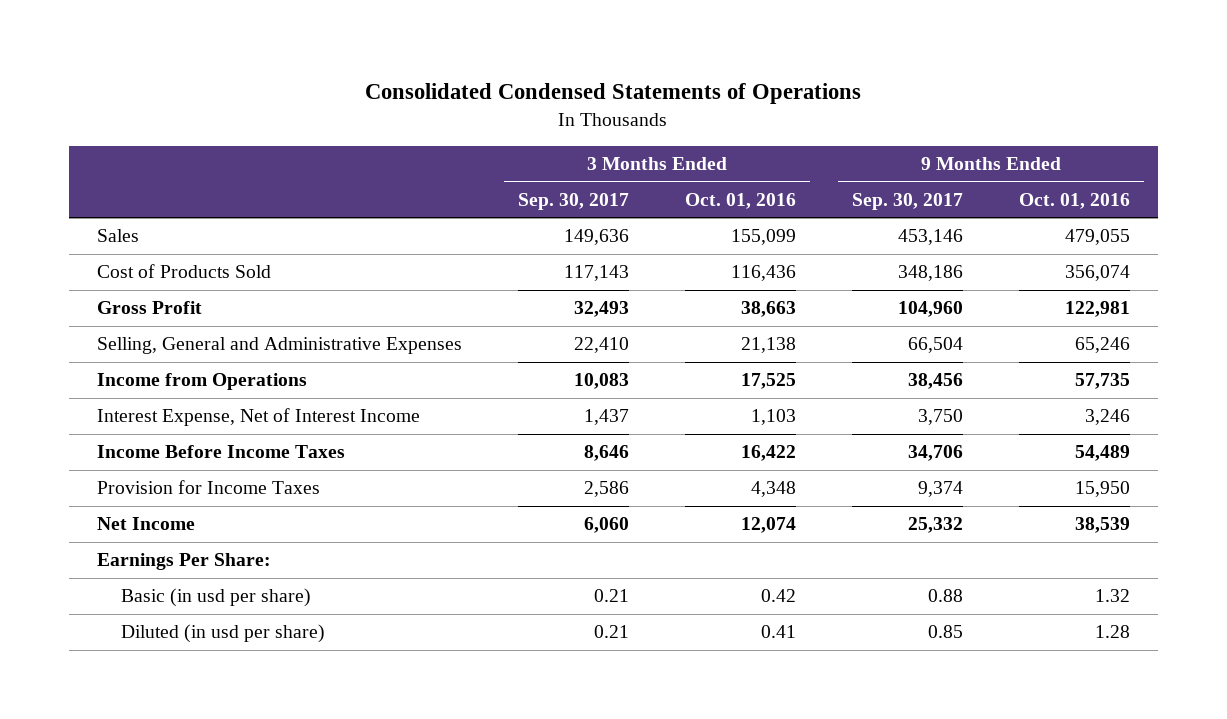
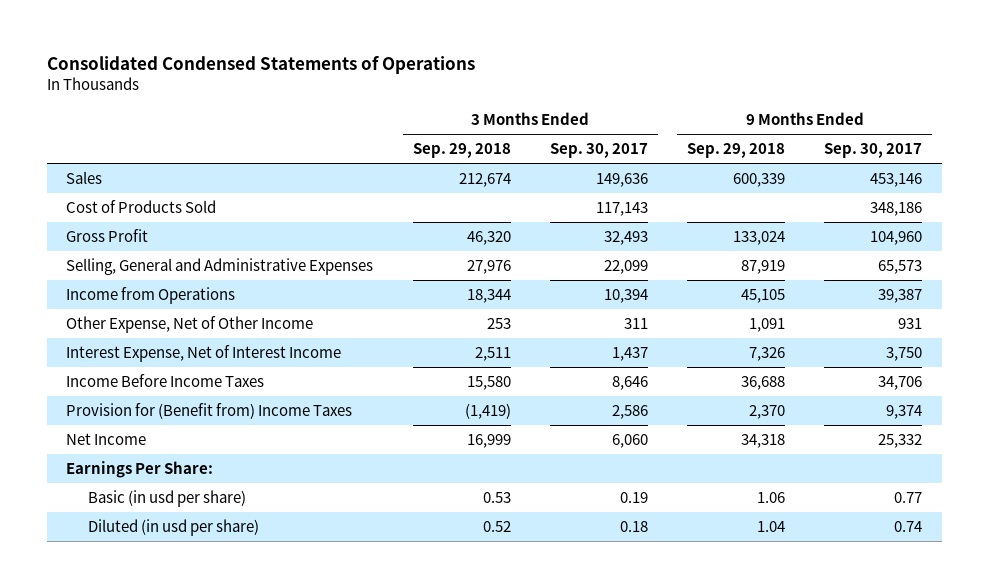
- | 3 Months Ended Sep. 30, 2017 | 3 Months Ended Oct. 01, 2016 | 9 Months Ended Sep. 30, 2017 | 9 Months Ended Oct. 01, 2016
+ | 3 Months Ended Sep. 29, 2018 | 3 Months Ended Sep. 30, 2017 | 9 Months Ended Sep. 29, 2018 | 9 Months Ended Sep. 30, 2017
- Selling, General and Administrative Expenses | 22,410 | 21,138 | 66,504 | 65,246
- Income from Operations | 10,083 | 17,525 | 38,456 | 57,735
+ Selling, General and Administrative Expenses | 27,976 | 22,099 | 87,919 | 65,573
+ Income from Operations | 18,344 | 10,394 | 45,105 | 39,387
+ Other Expense, Net of Other Income | 253 | 311 | 1,091 | 931
- Provision for Income Taxes | 2,586 | 4,348 | 9,374 | 15,950
+ Provision for (Benefit from) Income Taxes | (1,419) | 2,586 | 2,370 | 9,374
- Basic (in usd per share) | 0.21 | 0.42 | 0.88 | 1.32
- Diluted (in usd per share) | 0.21 | 0.41 | 0.85 | 1.28
+ Basic (in usd per share) | 0.53 | 0.19 | 1.06 | 0.77
+ Diluted (in usd per share) | 0.52 | 0.18 | 1.04 | 0.74

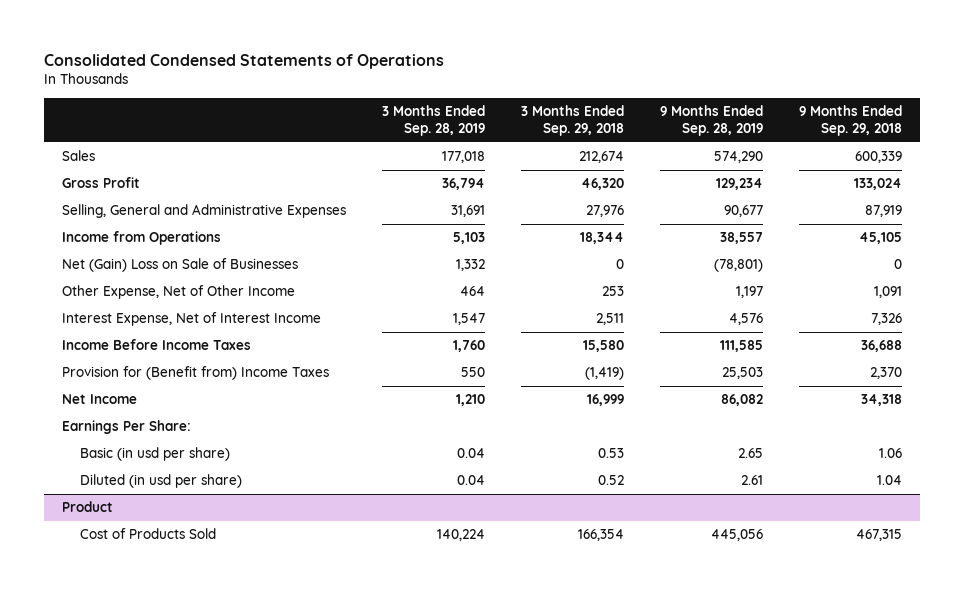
- | 3 Months Ended Sep. 29, 2018 | 3 Months Ended Sep. 30, 2017 | 9 Months Ended Sep. 29, 2018 | 9 Months Ended Sep. 30, 2017
+ | 3 Months Ended Sep. 28, 2019 | 3 Months Ended Sep. 29, 2018 | 9 Months Ended Sep. 28, 2019 | 9 Months Ended Sep. 29, 2018
- Cost of Products Sold | | 117,143 | | 348,186
+ Net (Gain) Loss on Sale of Businesses | 1,332 | 0 | (78,801) | 0
+ Product
+ Cost of Products Sold | 140,224 | 166,354 | 445,056 | 467,315

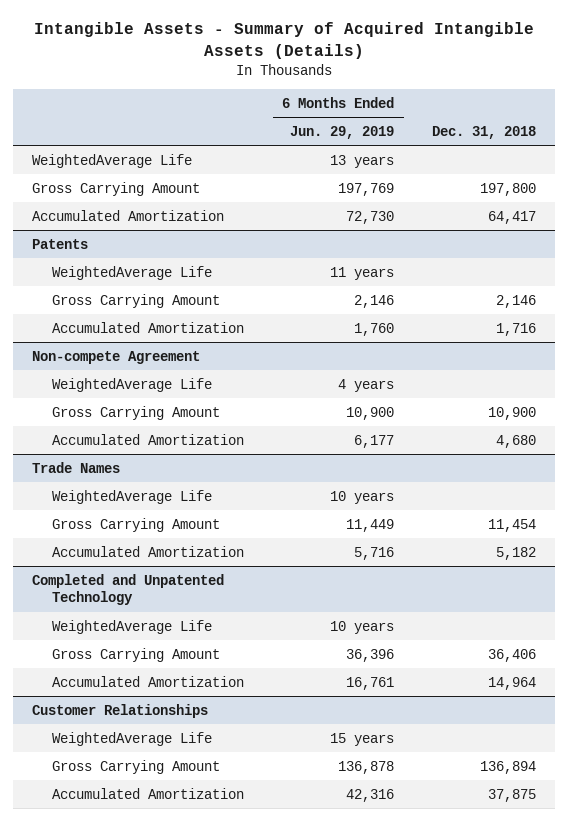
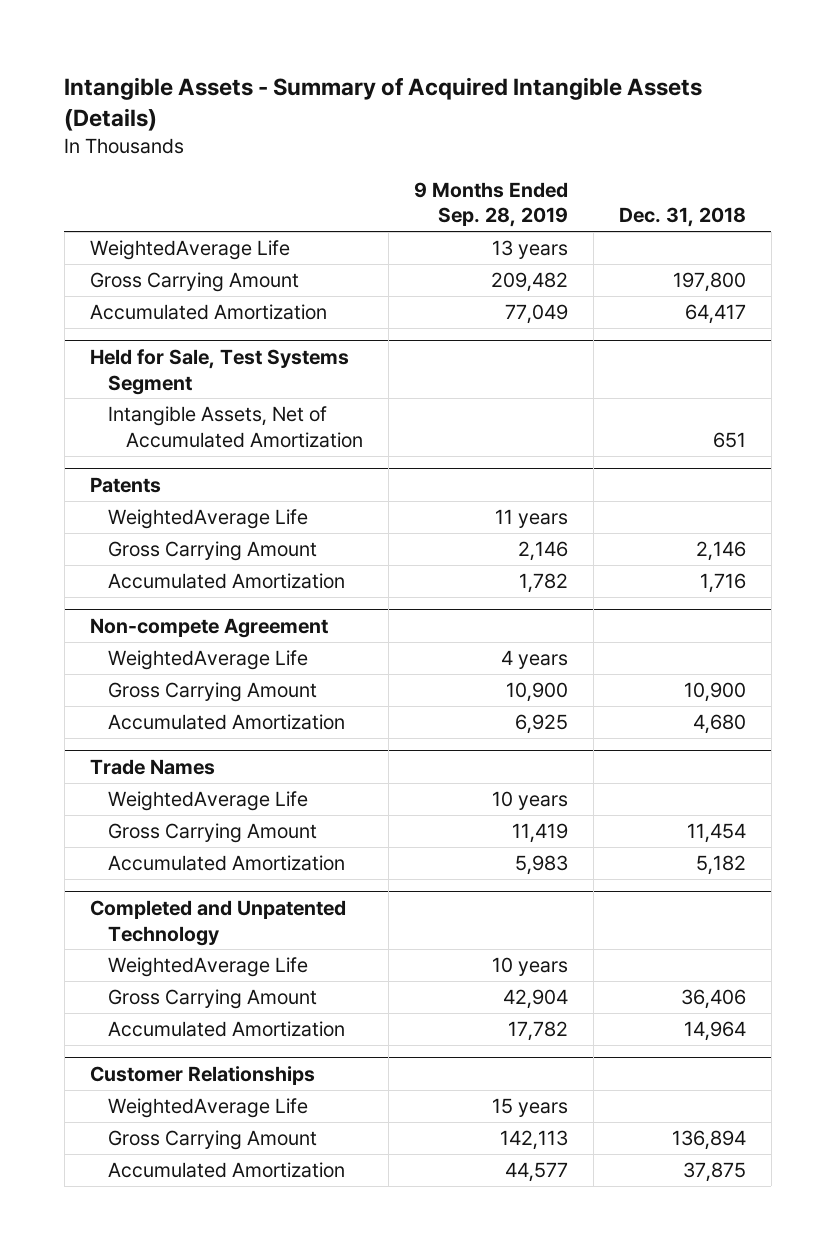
- | 6 Months Ended Jun. 29, 2019 | Dec. 31, 2018
+ | 9 Months Ended Sep. 28, 2019 | Dec. 31, 2018
+ Held for Sale, Test Systems Segment
+ Intangible Assets, Net of Accumulated Amortization | | 651

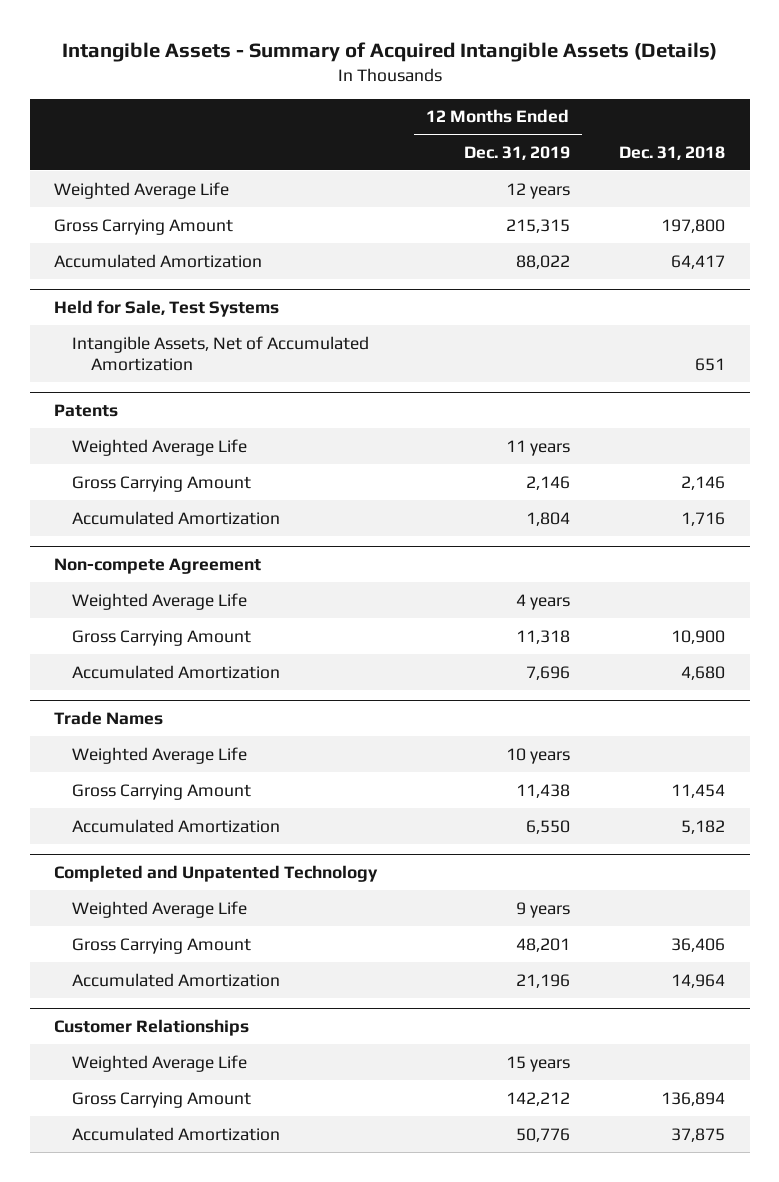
- | 9 Months Ended Sep. 28, 2019 | Dec. 31, 2018
+ | 12 Months Ended Dec. 31, 2019 | Dec. 31, 2018
- WeightedAverage Life | 13 years |
+ Weighted Average Life | 12 years |
- Held for Sale, Test Systems Segment
+ Held for Sale, Test Systems
@ Patents
- WeightedAverage Life | 11 years |
+ Weighted Average Life | 11 years |
@ Non-compete Agreement
- WeightedAverage Life | 4 years |
+ Weighted Average Life | 4 years |
@ Trade Names
- WeightedAverage Life | 10 years |
+ Weighted Average Life | 10 years |
@ Completed and Unpatented Technology
- WeightedAverage Life | 10 years |
+ Weighted Average Life | 9 years |
@ Customer Relationships
- WeightedAverage Life | 15 years |
+ Weighted Average Life | 15 years |

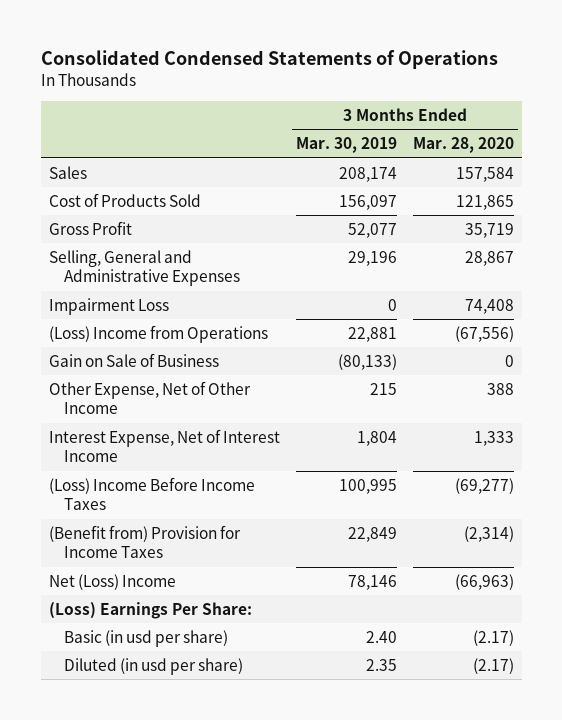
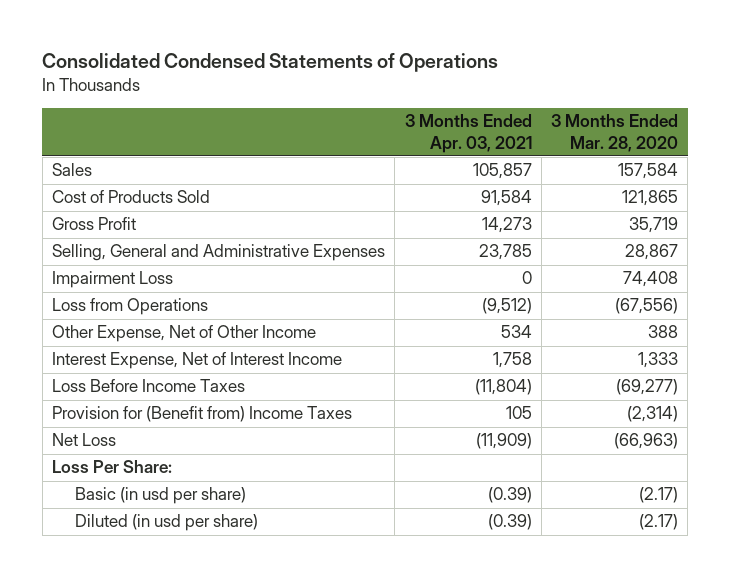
- | 3 Months Ended Mar. 30, 2019 | 3 Months Ended Mar. 28, 2020
+ | 3 Months Ended Apr. 03, 2021 | 3 Months Ended Mar. 28, 2020
- (Loss) Income from Operations | 22,881 | (67,556)
- Gain on Sale of Business | (80,133) | 0
+ Loss from Operations | (9,512) | (67,556)
- (Loss) Income Before Income Taxes | 100,995 | (69,277)
- (Benefit from) Provision for Income Taxes | 22,849 | (2,314)
- Net (Loss) Income | 78,146 | (66,963)
- (Loss) Earnings Per Share:
+ Loss Before Income Taxes | (11,804) | (69,277)
+ Provision for (Benefit from) Income Taxes | 105 | (2,314)
+ Net Loss | (11,909) | (66,963)
+ Loss Per Share:

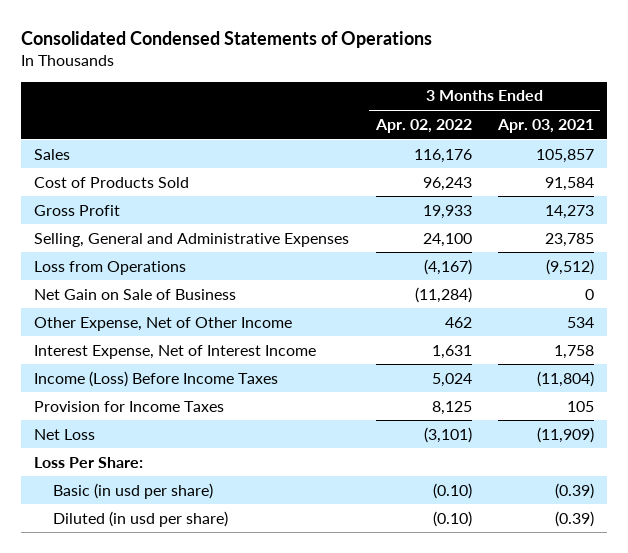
- | 3 Months Ended Apr. 03, 2021 | 3 Months Ended Mar. 28, 2020
+ | 3 Months Ended Apr. 02, 2022 | 3 Months Ended Apr. 03, 2021
- Impairment Loss | 0 | 74,408
+ Net Gain on Sale of Business | (11,284) | 0
- Loss Before Income Taxes | (11,804) | (69,277)
- Provision for (Benefit from) Income Taxes | 105 | (2,314)
+ Income (Loss) Before Income Taxes | 5,024 | (11,804)
+ Provision for Income Taxes | 8,125 | 105

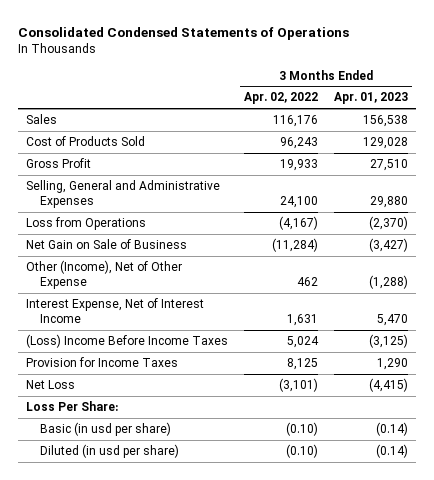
- | 3 Months Ended Apr. 02, 2022 | 3 Months Ended Apr. 03, 2021
+ | 3 Months Ended Apr. 02, 2022 | 3 Months Ended Apr. 01, 2023
- Other Expense, Net of Other Income | 462 | 534
+ Other (Income), Net of Other Expense | 462 | (1,288)
- Income (Loss) Before Income Taxes | 5,024 | (11,804)
+ (Loss) Income Before Income Taxes | 5,024 | (3,125)

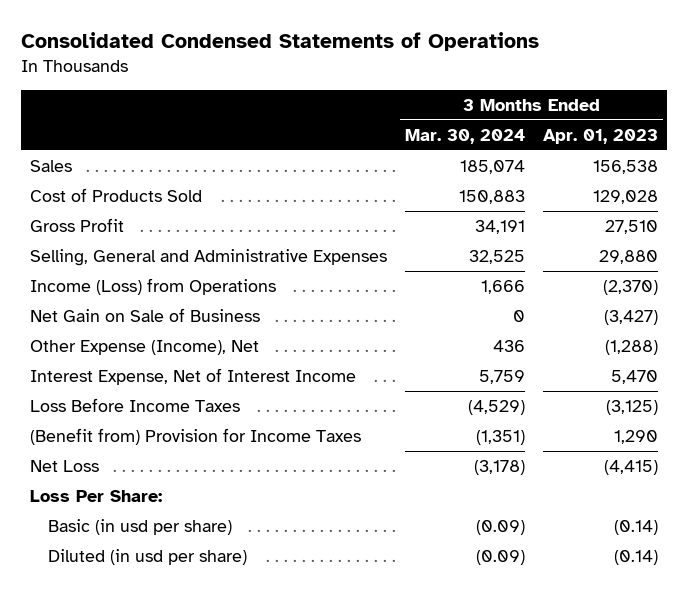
- | 3 Months Ended Apr. 02, 2022 | 3 Months Ended Apr. 01, 2023
+ | 3 Months Ended Mar. 30, 2024 | 3 Months Ended Apr. 01, 2023
- Loss from Operations | (4,167) | (2,370)
+ Income (Loss) from Operations | 1,666 | (2,370)
- Other (Income), Net of Other Expense | 462 | (1,288)
+ Other Expense (Income), Net | 436 | (1,288)
- (Loss) Income Before Income Taxes | 5,024 | (3,125)
- Provision for Income Taxes | 8,125 | 1,290
+ Loss Before Income Taxes | (4,529) | (3,125)
+ (Benefit from) Provision for Income Taxes | (1,351) | 1,290

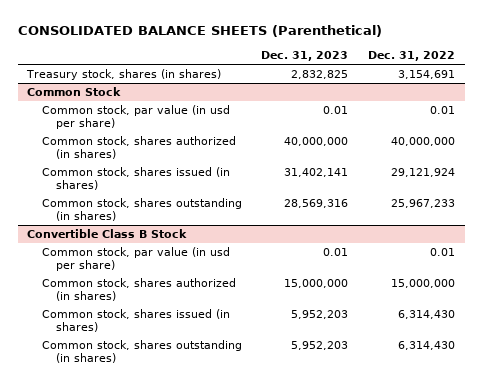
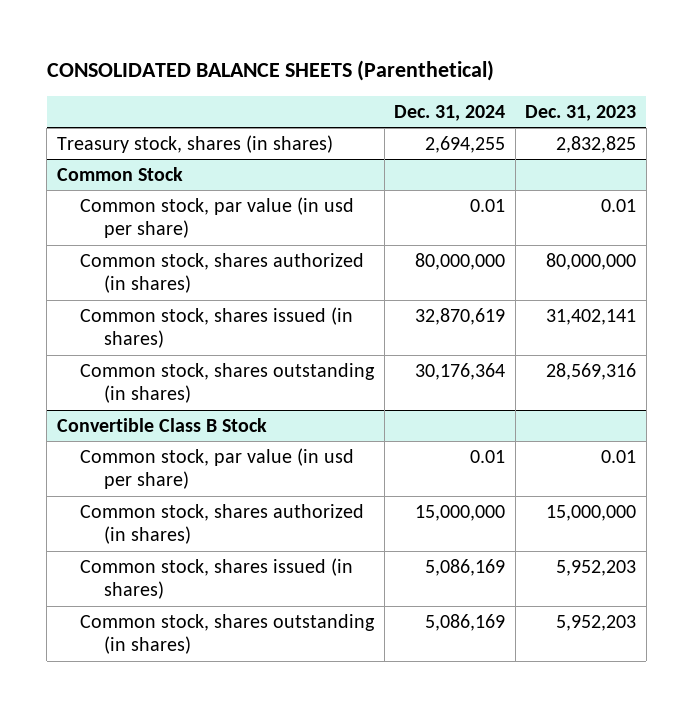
- | Dec. 31, 2023 | Dec. 31, 2022
+ | Dec. 31, 2024 | Dec. 31, 2023
@ Common Stock
- Common stock, shares authorized (in shares) | 40,000,000 | 40,000,000
+ Common stock, shares authorized (in shares) | 80,000,000 | 80,000,000

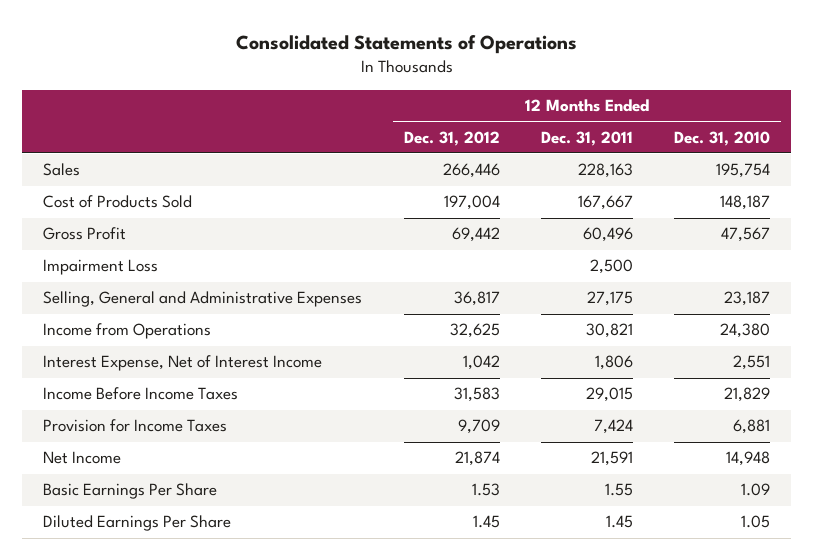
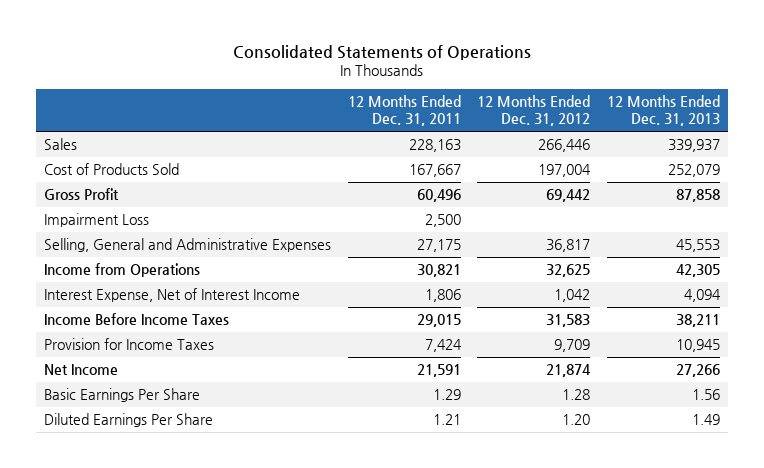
- | 12 Months Ended Dec. 31, 2012 | 12 Months Ended Dec. 31, 2011 | 12 Months Ended Dec. 31, 2010
+ | 12 Months Ended Dec. 31, 2011 | 12 Months Ended Dec. 31, 2012 | 12 Months Ended Dec. 31, 2013
- Basic Earnings Per Share | 1.53 | 1.55 | 1.09
- Diluted Earnings Per Share | 1.45 | 1.45 | 1.05
+ Basic Earnings Per Share | 1.29 | 1.28 | 1.56
+ Diluted Earnings Per Share | 1.21 | 1.20 | 1.49

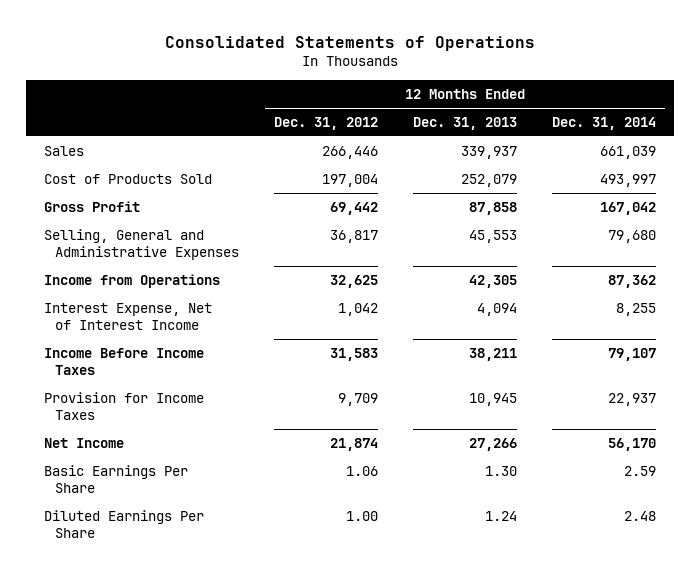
- | 12 Months Ended Dec. 31, 2011 | 12 Months Ended Dec. 31, 2012 | 12 Months Ended Dec. 31, 2013
+ | 12 Months Ended Dec. 31, 2012 | 12 Months Ended Dec. 31, 2013 | 12 Months Ended Dec. 31, 2014
- Impairment Loss | 2,500 | |
- Basic Earnings Per Share | 1.29 | 1.28 | 1.56
- Diluted Earnings Per Share | 1.21 | 1.20 | 1.49
+ Basic Earnings Per Share | 1.06 | 1.30 | 2.59
+ Diluted Earnings Per Share | 1.00 | 1.24 | 2.48

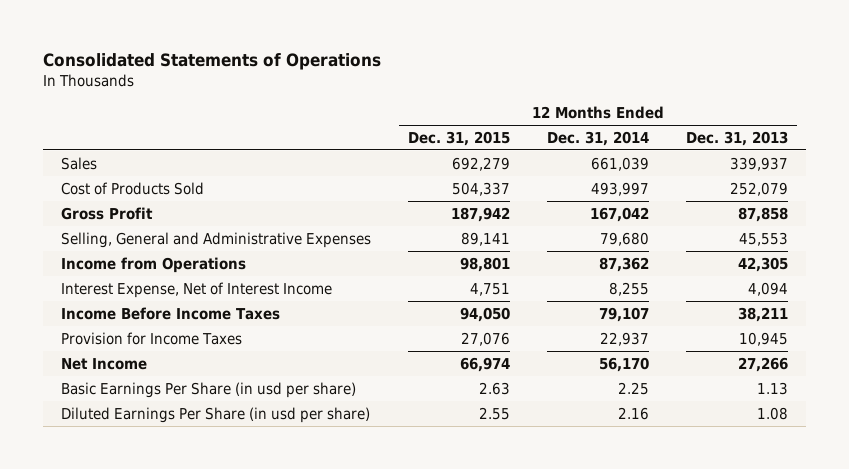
- | 12 Months Ended Dec. 31, 2012 | 12 Months Ended Dec. 31, 2013 | 12 Months Ended Dec. 31, 2014
+ | 12 Months Ended Dec. 31, 2015 | 12 Months Ended Dec. 31, 2014 | 12 Months Ended Dec. 31, 2013
- Basic Earnings Per Share | 1.06 | 1.30 | 2.59
- Diluted Earnings Per Share | 1.00 | 1.24 | 2.48
+ Basic Earnings Per Share (in usd per share) | 2.63 | 2.25 | 1.13
+ Diluted Earnings Per Share (in usd per share) | 2.55 | 2.16 | 1.08

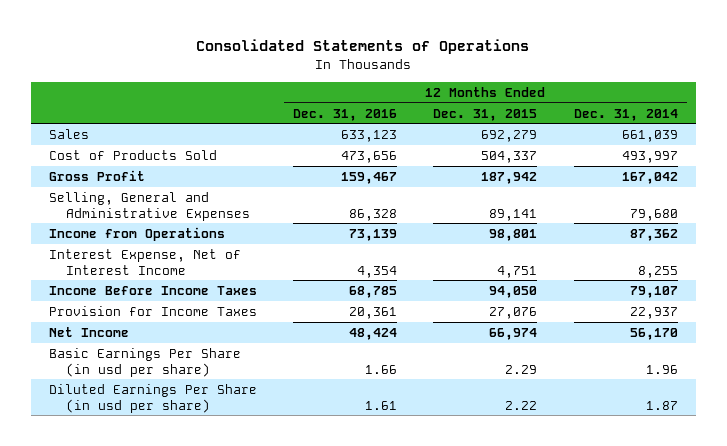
- | 12 Months Ended Dec. 31, 2015 | 12 Months Ended Dec. 31, 2014 | 12 Months Ended Dec. 31, 2013
+ | 12 Months Ended Dec. 31, 2016 | 12 Months Ended Dec. 31, 2015 | 12 Months Ended Dec. 31, 2014
- Basic Earnings Per Share (in usd per share) | 2.63 | 2.25 | 1.13
- Diluted Earnings Per Share (in usd per share) | 2.55 | 2.16 | 1.08
+ Basic Earnings Per Share (in usd per share) | 1.66 | 2.29 | 1.96
+ Diluted Earnings Per Share (in usd per share) | 1.61 | 2.22 | 1.87

